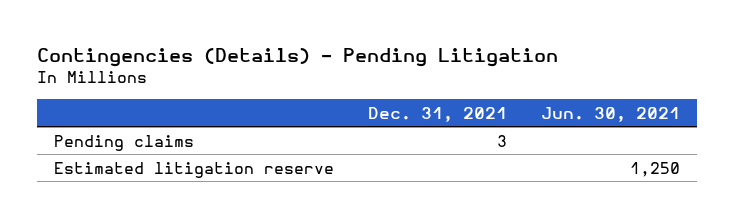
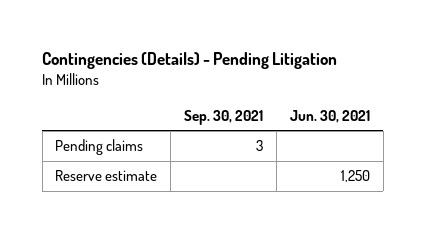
- | Dec. 31, 2021 | Jun. 30, 2021
+ | Sep. 30, 2021 | Jun. 30, 2021
- Estimated litigation reserve | | 1,250
+ Reserve estimate | | 1,250

